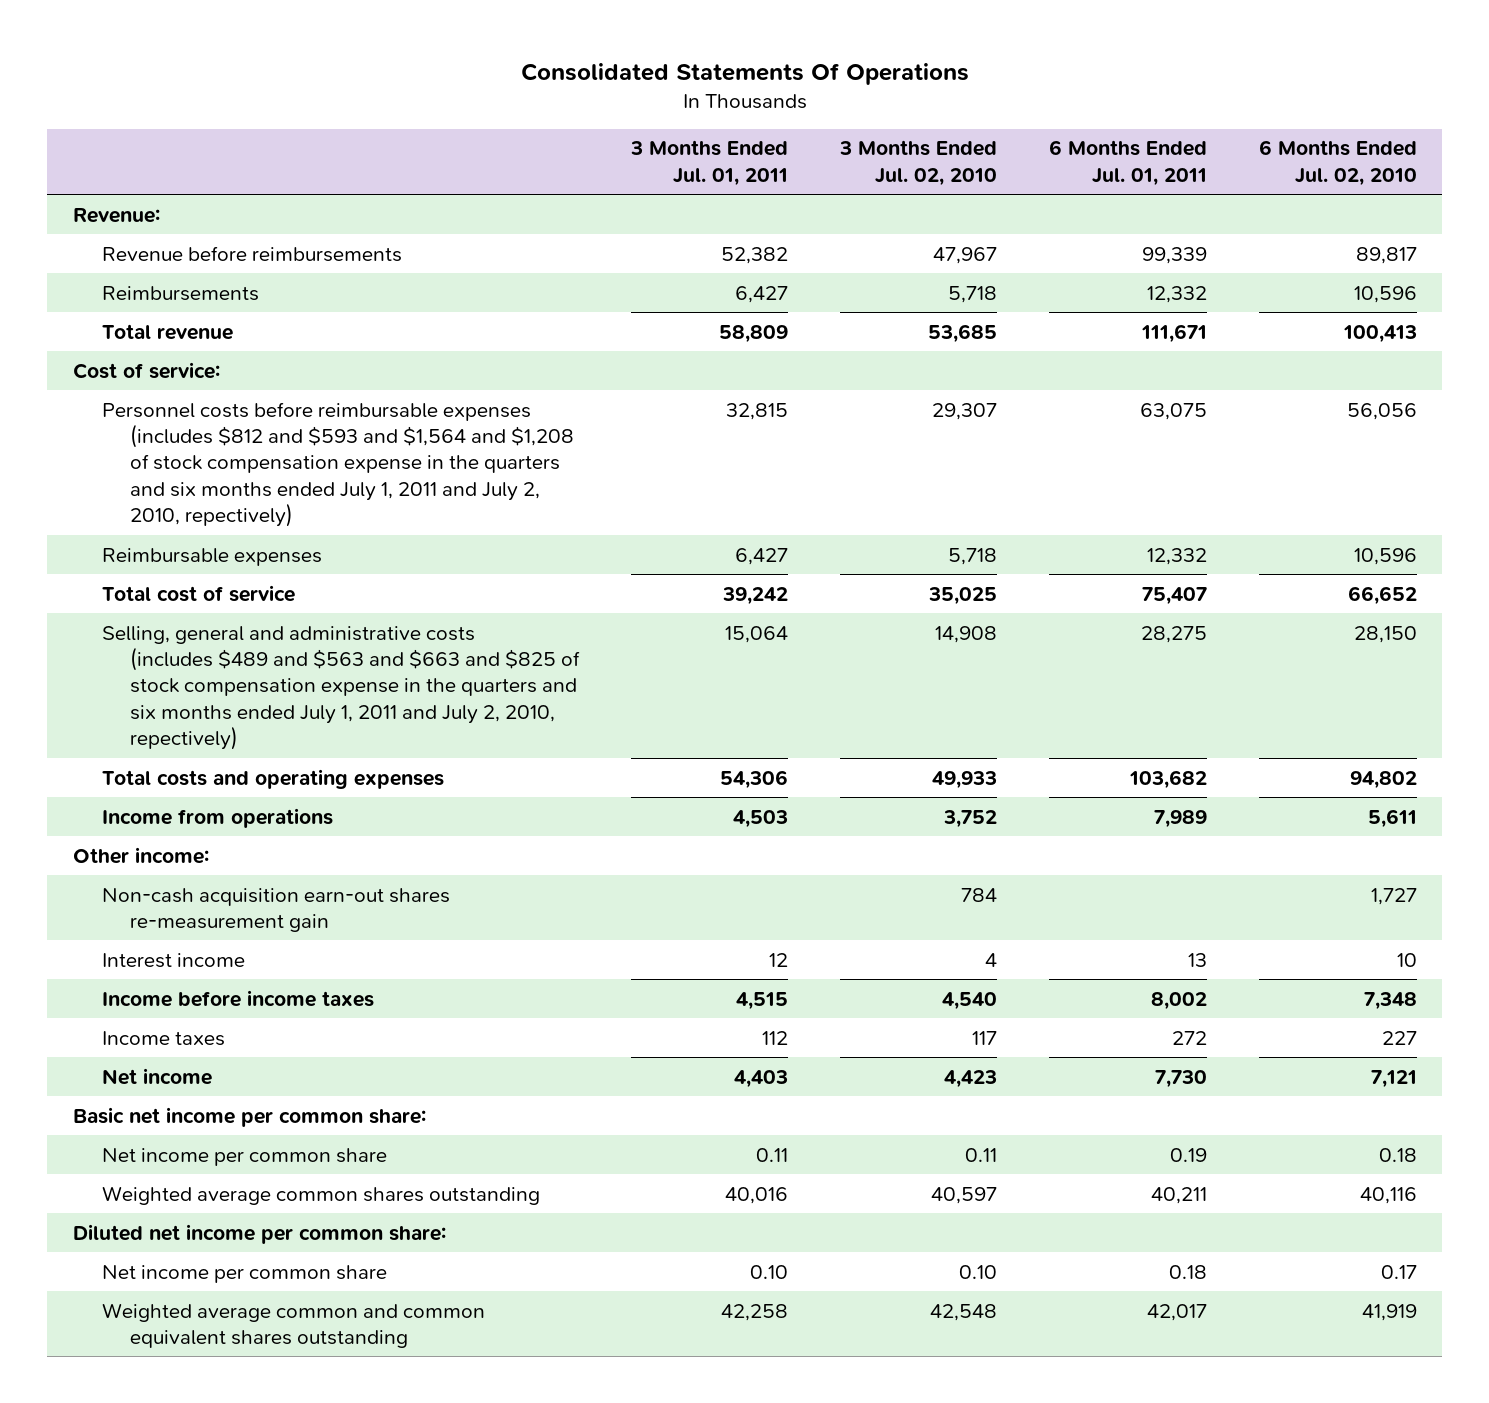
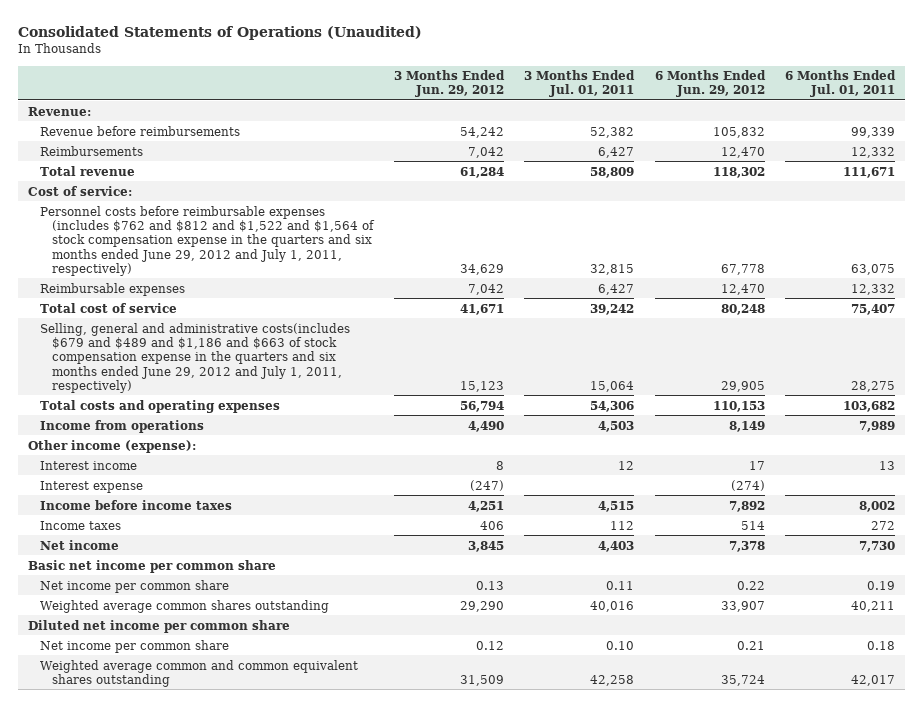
- Consolidated Statements Of Operations
+ Consolidated Statements of Operations (Unaudited)
- | 3 Months Ended Jul. 01, 2011 | 3 Months Ended Jul. 02, 2010 | 6 Months Ended Jul. 01, 2011 | 6 Months Ended Jul. 02, 2010
+ | 3 Months Ended Jun. 29, 2012 | 3 Months Ended Jul. 01, 2011 | 6 Months Ended Jun. 29, 2012 | 6 Months Ended Jul. 01, 2011
- Personnel costs before reimbursable expenses (includes $812 and $593 and $1,564 and $1,208 of stock compensation expense in the quarters and six months ended July 1, 2011 and July 2, 2010, repectively) | 32,815 | 29,307 | 63,075 | 56,056
+ Personnel costs before reimbursable expenses (includes $762 and $812 and $1,522 and $1,564 of stock compensation expense in the quarters and six months ended June 29, 2012 and July 1, 2011, respectively) | 34,629 | 32,815 | 67,778 | 63,075
- Selling, general and administrative costs (includes $489 and $563 and $663 and $825 of stock compensation expense in the quarters and six months ended July 1, 2011 and July 2, 2010, repectively) | 15,064 | 14,908 | 28,275 | 28,150
+ Selling, general and administrative costs(includes $679 and $489 and $1,186 and $663 of stock compensation expense in the quarters and six months ended June 29, 2012 and July 1, 2011, respectively) | 15,123 | 15,064 | 29,905 | 28,275
- Other income:
- Non-cash acquisition earn-out shares re-measurement gain | | 784 | | 1,727
+ Other income (expense):
+ Interest expense | (247) | | (274) |
- Basic net income per common share:
+ Basic net income per common share
- Diluted net income per common share:
+ Diluted net income per common share

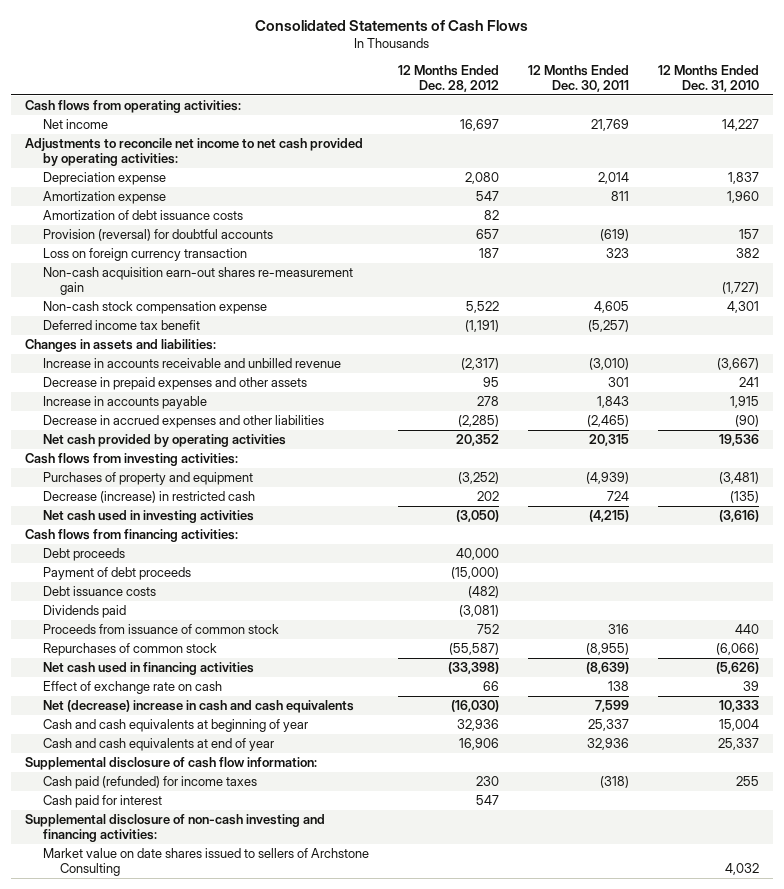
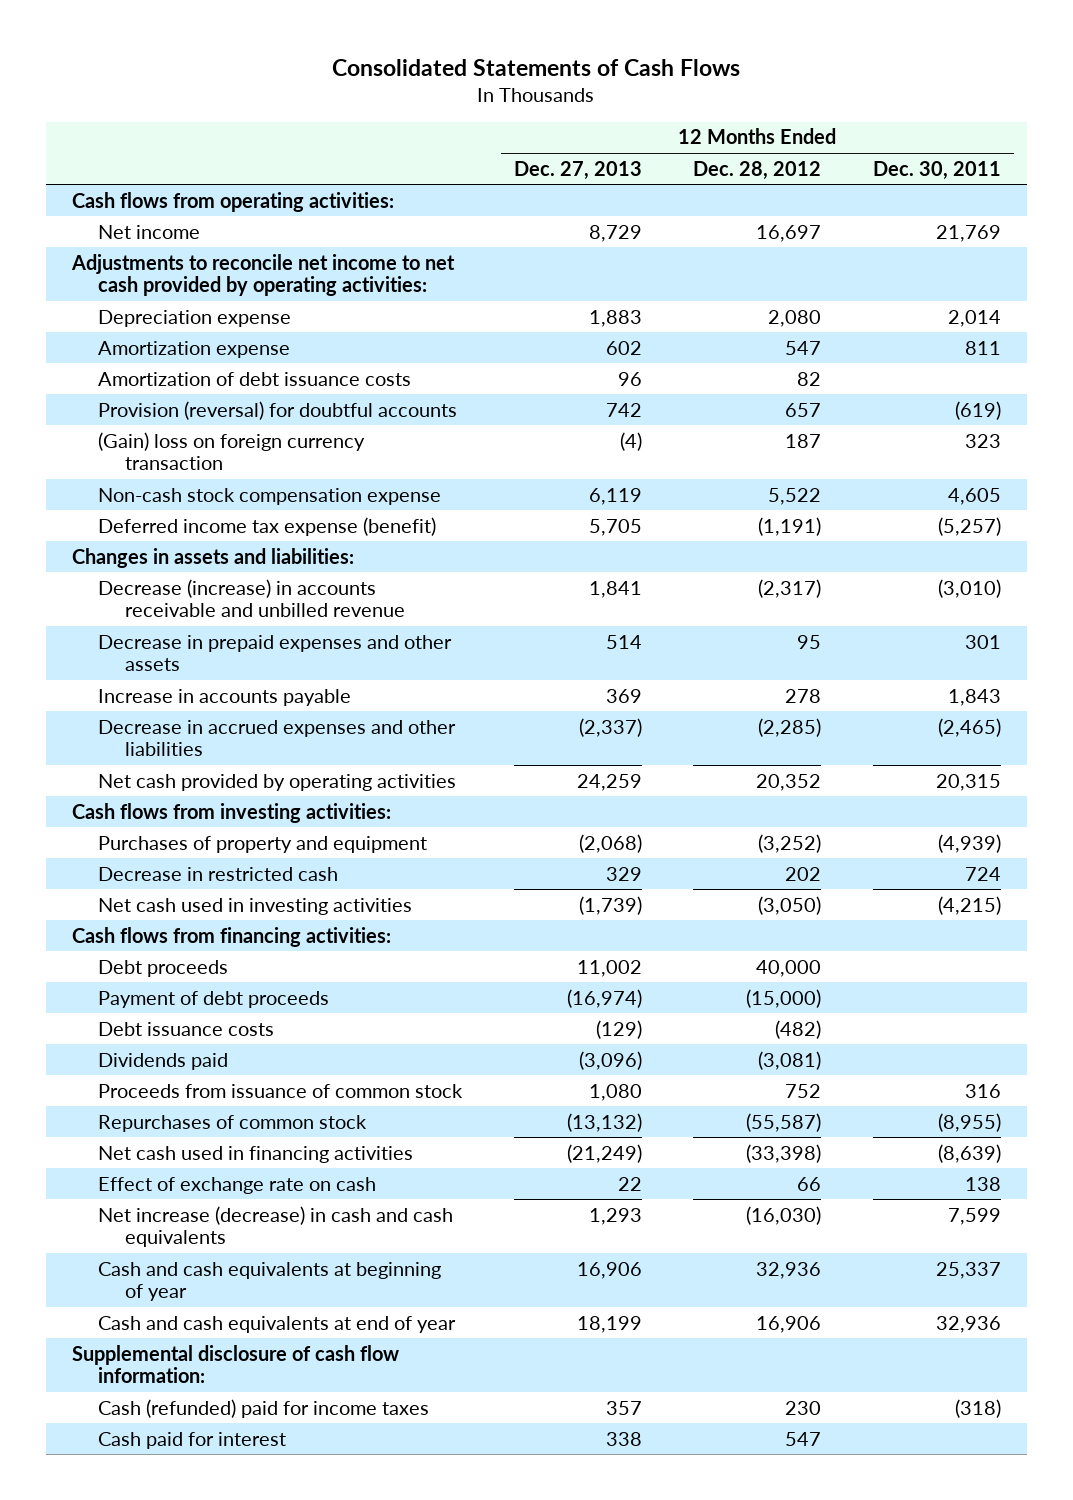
- | 12 Months Ended Dec. 28, 2012 | 12 Months Ended Dec. 30, 2011 | 12 Months Ended Dec. 31, 2010
+ | 12 Months Ended Dec. 27, 2013 | 12 Months Ended Dec. 28, 2012 | 12 Months Ended Dec. 30, 2011
- Loss on foreign currency transaction | 187 | 323 | 382
- Non-cash acquisition earn-out shares re-measurement gain | | | (1,727)
+ (Gain) loss on foreign currency transaction | (4) | 187 | 323
- Deferred income tax benefit | (1,191) | (5,257) |
+ Deferred income tax expense (benefit) | 5,705 | (1,191) | (5,257)
- Increase in accounts receivable and unbilled revenue | (2,317) | (3,010) | (3,667)
+ Decrease (increase) in accounts receivable and unbilled revenue | 1,841 | (2,317) | (3,010)
- Decrease (increase) in restricted cash | 202 | 724 | (135)
+ Decrease in restricted cash | 329 | 202 | 724
- Net (decrease) increase in cash and cash equivalents | (16,030) | 7,599 | 10,333
+ Net increase (decrease) in cash and cash equivalents | 1,293 | (16,030) | 7,599
- Cash paid (refunded) for income taxes | 230 | (318) | 255
+ Cash (refunded) paid for income taxes | 357 | 230 | (318)
- Supplemental disclosure of non-cash investing and financing activities:
- Market value on date shares issued to sellers of Archstone Consulting | | | 4,032

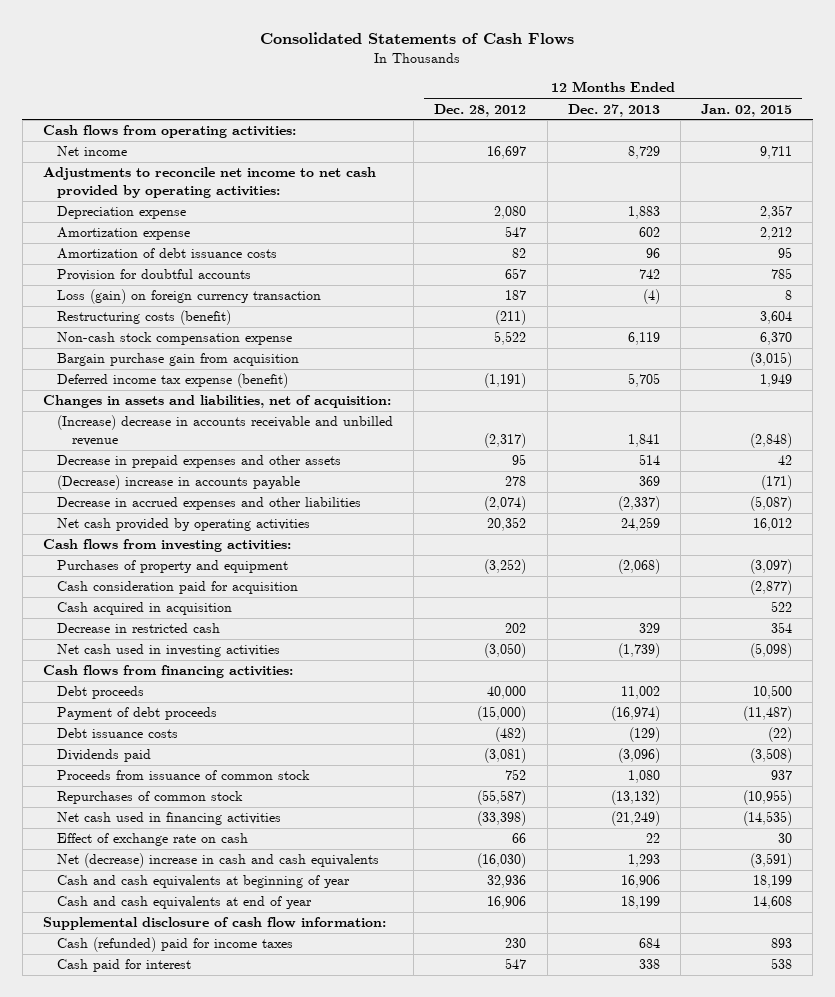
- | 12 Months Ended Dec. 27, 2013 | 12 Months Ended Dec. 28, 2012 | 12 Months Ended Dec. 30, 2011
+ | 12 Months Ended Dec. 28, 2012 | 12 Months Ended Dec. 27, 2013 | 12 Months Ended Jan. 02, 2015
- Provision (reversal) for doubtful accounts | 742 | 657 | (619)
- (Gain) loss on foreign currency transaction | (4) | 187 | 323
+ Provision for doubtful accounts | 657 | 742 | 785
+ Loss (gain) on foreign currency transaction | 187 | (4) | 8
+ Restructuring costs (benefit) | (211) | | 3,604
+ Bargain purchase gain from acquisition | | | (3,015)
- Changes in assets and liabilities:
- Decrease (increase) in accounts receivable and unbilled revenue | 1,841 | (2,317) | (3,010)
+ Changes in assets and liabilities, net of acquisition:
+ (Increase) decrease in accounts receivable and unbilled revenue | (2,317) | 1,841 | (2,848)
- Increase in accounts payable | 369 | 278 | 1,843
- Decrease in accrued expenses and other liabilities | (2,337) | (2,285) | (2,465)
+ (Decrease) increase in accounts payable | 278 | 369 | (171)
+ Decrease in accrued expenses and other liabilities | (2,074) | (2,337) | (5,087)
+ Cash consideration paid for acquisition | | | (2,877)
+ Cash acquired in acquisition | | | 522
- Net increase (decrease) in cash and cash equivalents | 1,293 | (16,030) | 7,599
+ Net (decrease) increase in cash and cash equivalents | (16,030) | 1,293 | (3,591)
- Cash (refunded) paid for income taxes | 357 | 230 | (318)
+ Cash (refunded) paid for income taxes | 230 | 684 | 893

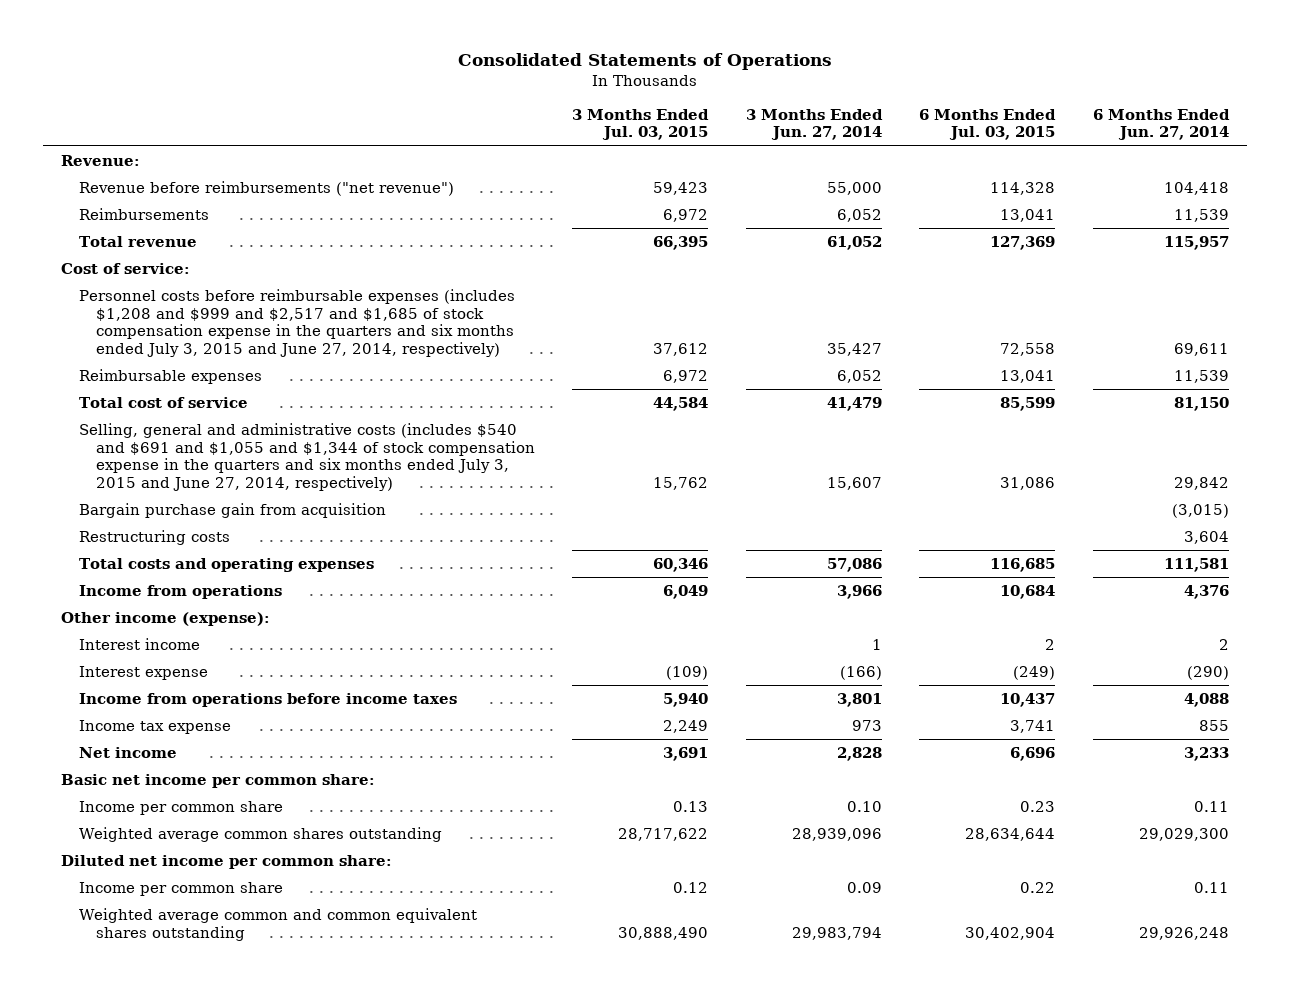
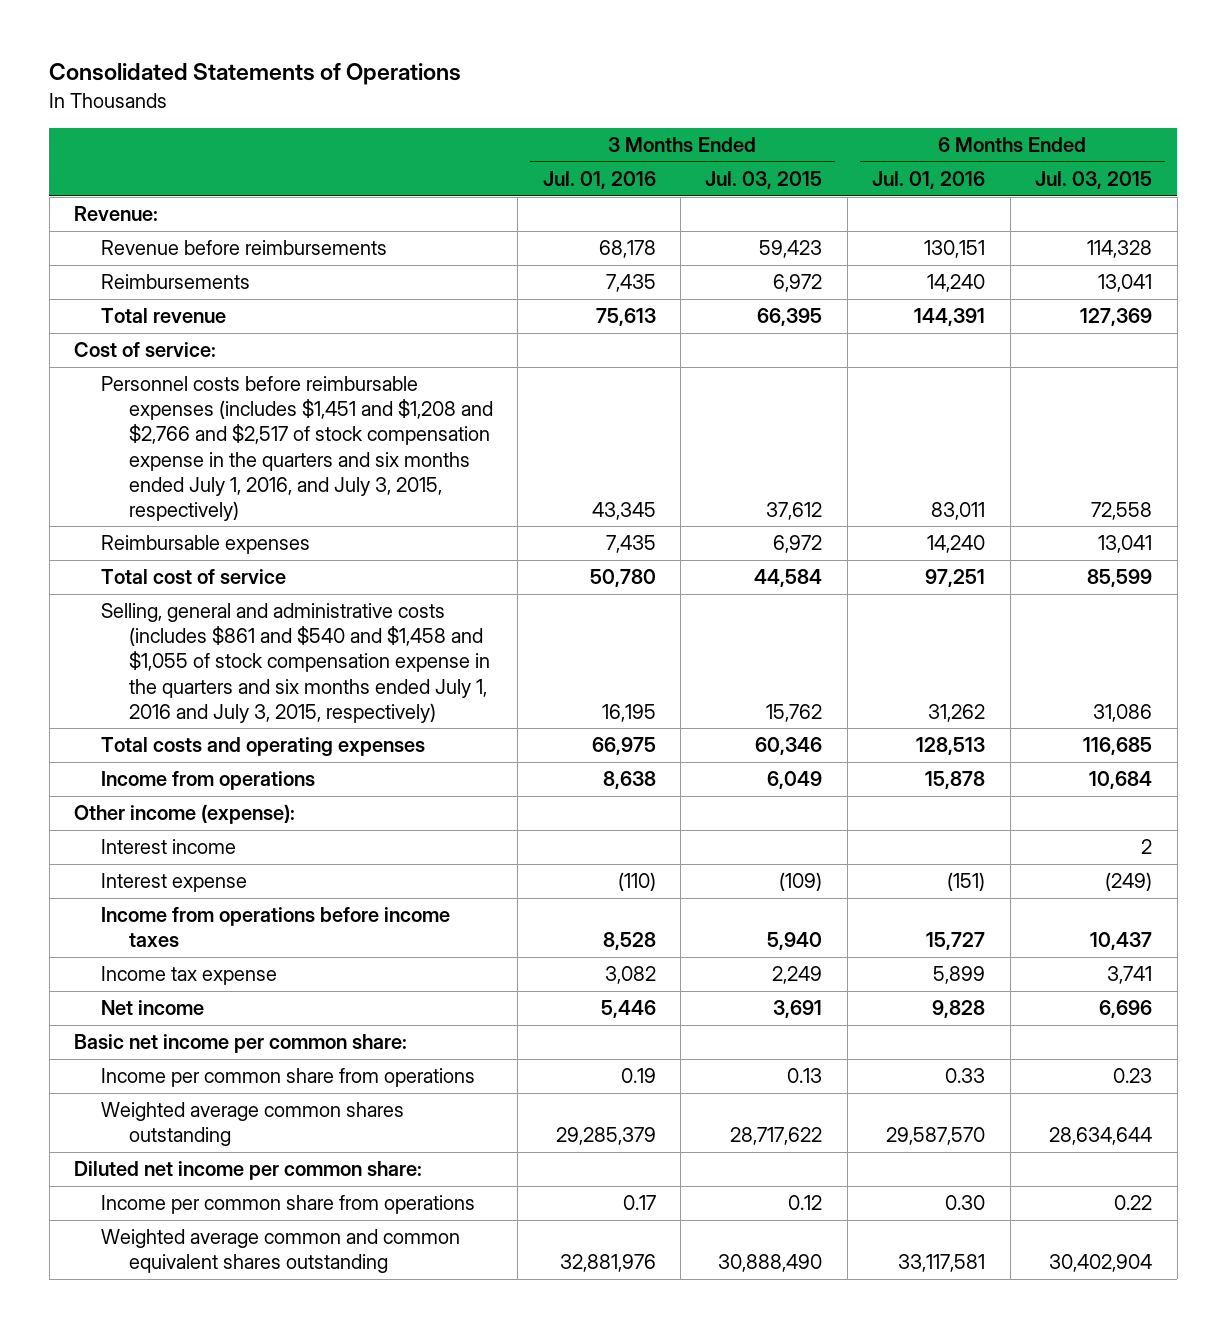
- | 3 Months Ended Jul. 03, 2015 | 3 Months Ended Jun. 27, 2014 | 6 Months Ended Jul. 03, 2015 | 6 Months Ended Jun. 27, 2014
+ | 3 Months Ended Jul. 01, 2016 | 3 Months Ended Jul. 03, 2015 | 6 Months Ended Jul. 01, 2016 | 6 Months Ended Jul. 03, 2015
- Revenue before reimbursements ("net revenue") | 59,423 | 55,000 | 114,328 | 104,418
+ Revenue before reimbursements | 68,178 | 59,423 | 130,151 | 114,328
- Personnel costs before reimbursable expenses (includes $1,208 and $999 and $2,517 and $1,685 of stock compensation expense in the quarters and six months ended July 3, 2015 and June 27, 2014, respectively) | 37,612 | 35,427 | 72,558 | 69,611
+ Personnel costs before reimbursable expenses (includes $1,451 and $1,208 and $2,766 and $2,517 of stock compensation expense in the quarters and six months ended July 1, 2016, and July 3, 2015, respectively) | 43,345 | 37,612 | 83,011 | 72,558
- Selling, general and administrative costs (includes $540 and $691 and $1,055 and $1,344 of stock compensation expense in the quarters and six months ended July 3, 2015 and June 27, 2014, respectively) | 15,762 | 15,607 | 31,086 | 29,842
- Bargain purchase gain from acquisition | | | | (3,015)
- Restructuring costs | | | | 3,604
+ Selling, general and administrative costs (includes $861 and $540 and $1,458 and $1,055 of stock compensation expense in the quarters and six months ended July 1, 2016 and July 3, 2015, respectively) | 16,195 | 15,762 | 31,262 | 31,086
- Income per common share | 0.13 | 0.10 | 0.23 | 0.11
+ Income per common share from operations | 0.19 | 0.13 | 0.33 | 0.23
- Income per common share | 0.12 | 0.09 | 0.22 | 0.11
+ Income per common share from operations | 0.17 | 0.12 | 0.30 | 0.22

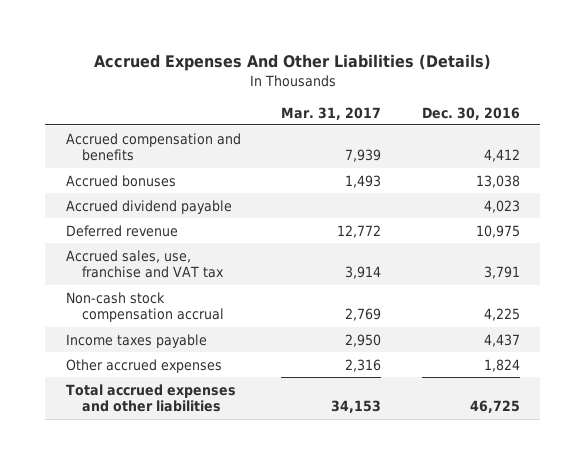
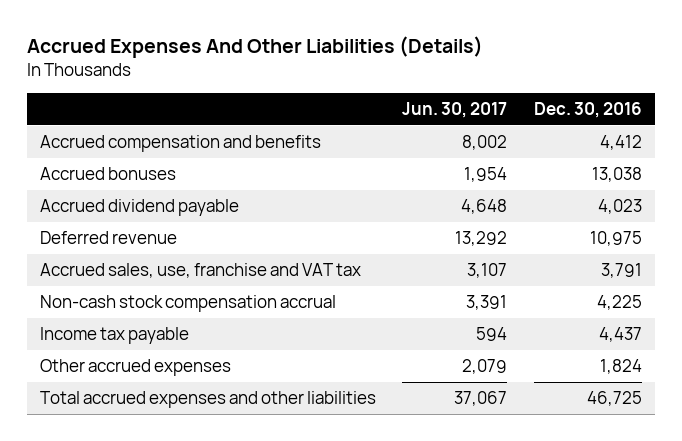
- | Mar. 31, 2017 | Dec. 30, 2016
+ | Jun. 30, 2017 | Dec. 30, 2016
- Income taxes payable | 2,950 | 4,437
+ Income tax payable | 594 | 4,437

